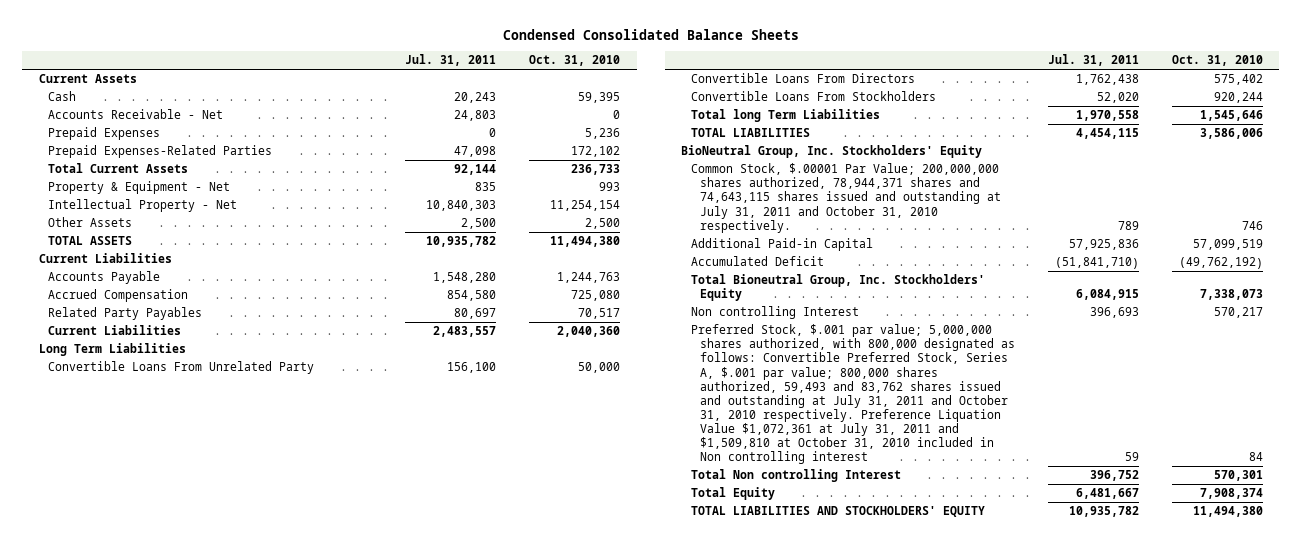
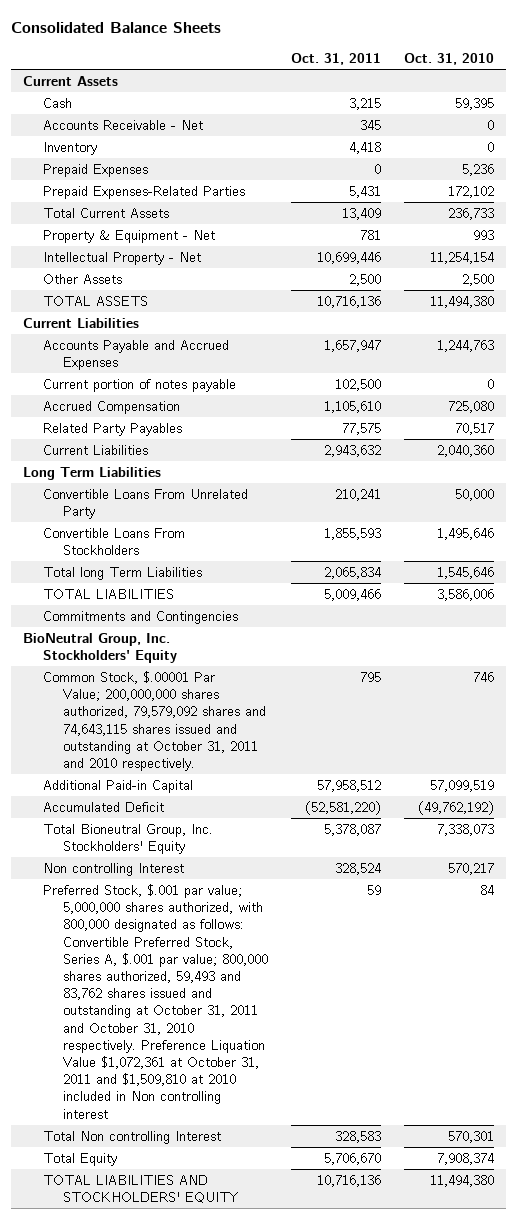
- Condensed Consolidated Balance Sheets
+ Consolidated Balance Sheets
- | Jul. 31, 2011 | Oct. 31, 2010
+ | Oct. 31, 2011 | Oct. 31, 2010
+ Inventory | 4,418 | 0
- Accounts Payable | 1,548,280 | 1,244,763
+ Accounts Payable and Accrued Expenses | 1,657,947 | 1,244,763
+ Current portion of notes payable | 102,500 | 0
- Convertible Loans From Directors | 1,762,438 | 575,402
- Convertible Loans From Stockholders | 52,020 | 920,244
+ Convertible Loans From Stockholders | 1,855,593 | 1,495,646
+ Commitments and Contingencies
- Common Stock, $.00001 Par Value; 200,000,000 shares authorized, 78,944,371 shares and 74,643,115 shares issued and outstanding at July 31, 2011 and October 31, 2010 respectively. | 789 | 746
+ Common Stock, $.00001 Par Value; 200,000,000 shares authorized, 79,579,092 shares and 74,643,115 shares issued and outstanding at October 31, 2011 and 2010 respectively. | 795 | 746
- Preferred Stock, $.001 par value; 5,000,000 shares authorized, with 800,000 designated as follows: Convertible Preferred Stock, Series A, $.001 par value; 800,000 shares authorized, 59,493 and 83,762 shares issued and outstanding at July 31, 2011 and October 31, 2010 respectively. Preference Liquation Value $1,072,361 at July 31, 2011 and $1,509,810 at October 31, 2010 included in Non controlling interest | 59 | 84
+ Preferred Stock, $.001 par value; 5,000,000 shares authorized, with 800,000 designated as follows: Convertible Preferred Stock, Series A, $.001 par value; 800,000 shares authorized, 59,493 and 83,762 shares issued and outstanding at October 31, 2011 and October 31, 2010 respectively. Preference Liquation Value $1,072,361 at October 31, 2011 and $1,509,810 at 2010 included in Non controlling interest | 59 | 84

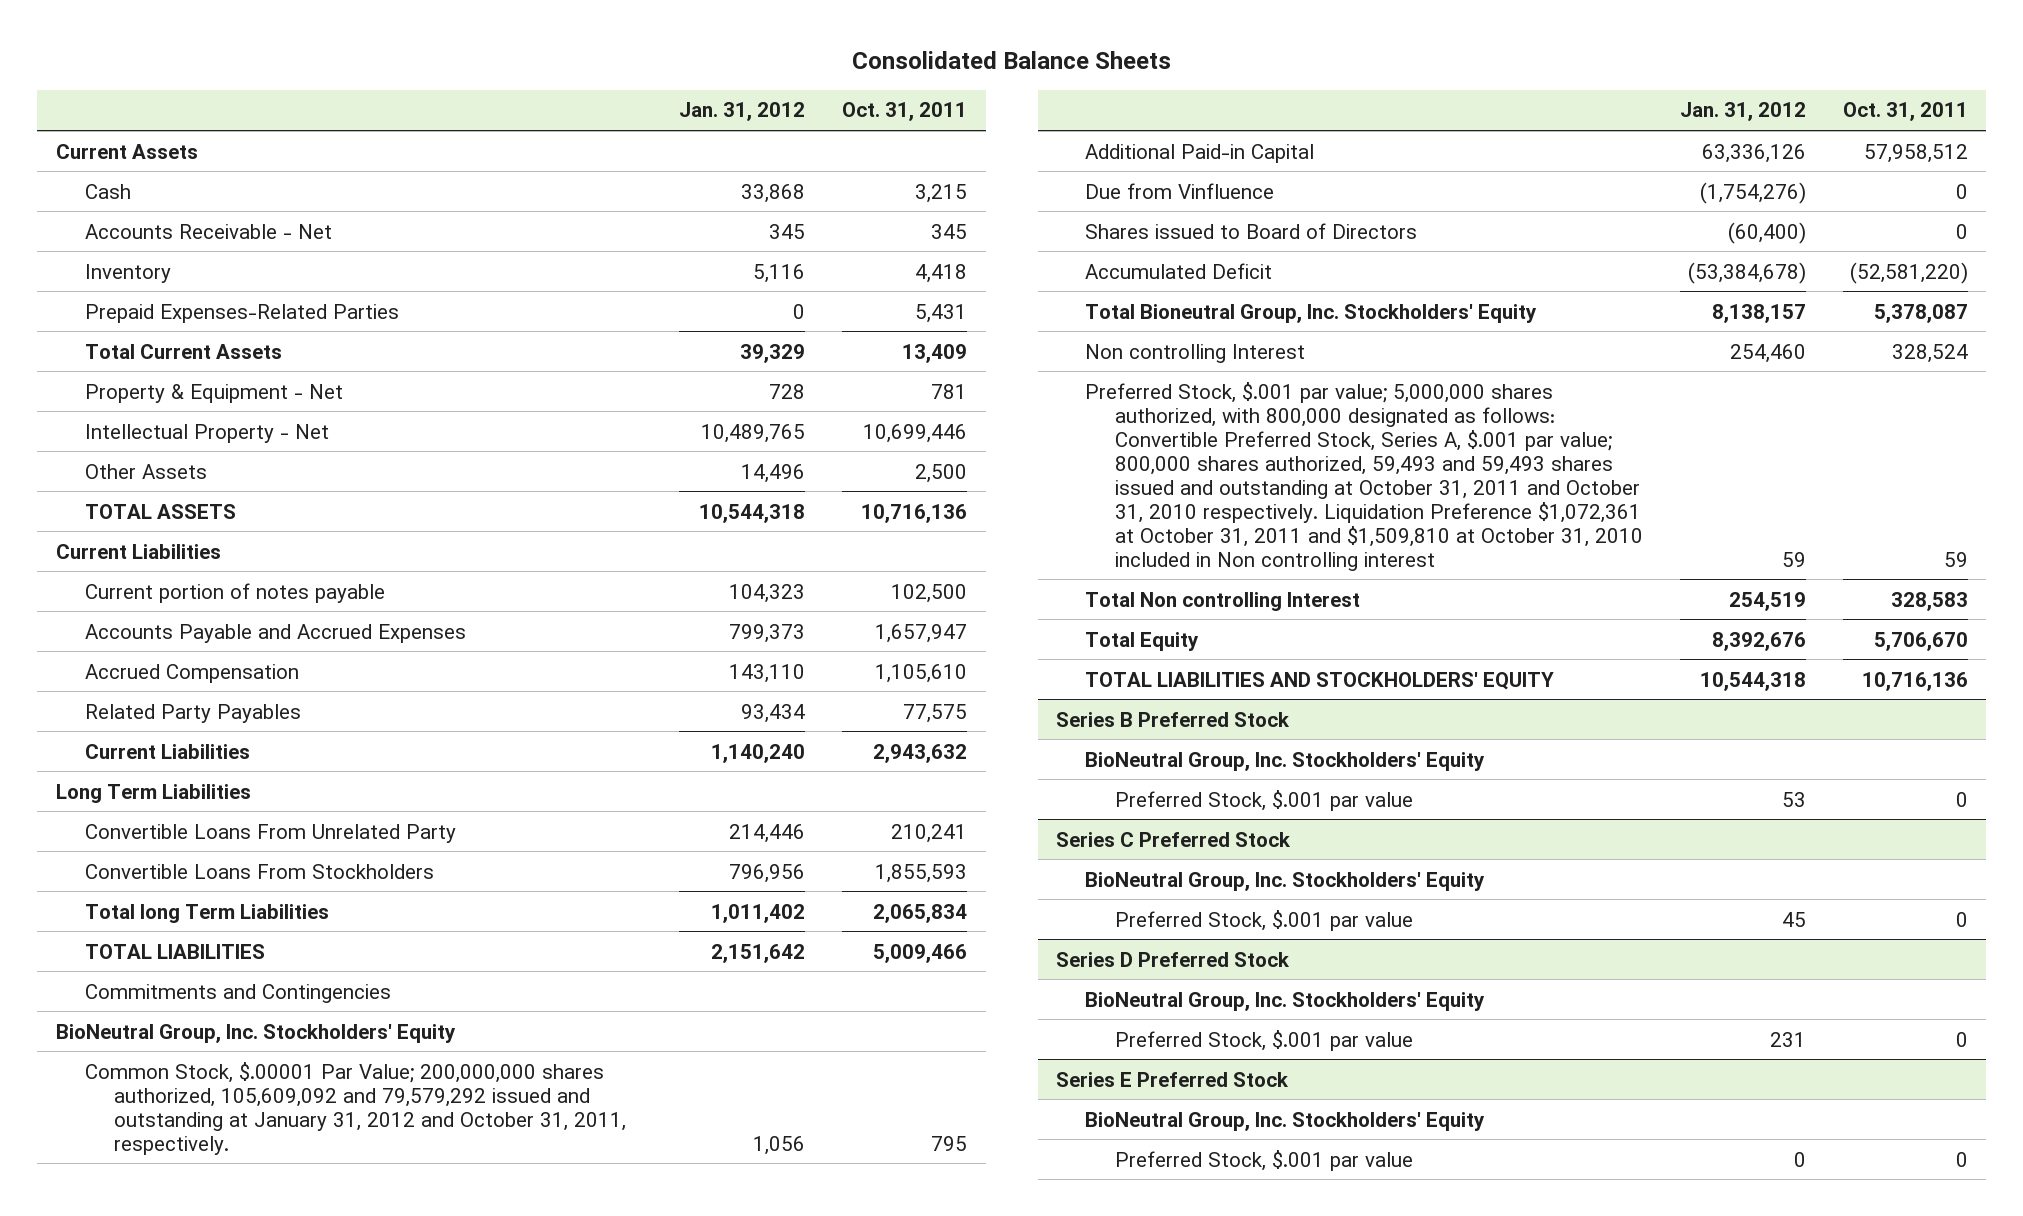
- | Oct. 31, 2011 | Oct. 31, 2010
+ | Jan. 31, 2012 | Oct. 31, 2011
- Prepaid Expenses | 0 | 5,236
moved down: Accounts Payable and Accrued Expenses | 799,373 | 1,657,947
- Common Stock, $.00001 Par Value; 200,000,000 shares authorized, 79,579,092 shares and 74,643,115 shares issued and outstanding at October 31, 2011 and 2010 respectively. | 795 | 746
+ Common Stock, $.00001 Par Value; 200,000,000 shares authorized, 105,609,092 and 79,579,292 issued and outstanding at January 31, 2012 and October 31, 2011, respectively. | 1,056 | 795
+ Due from Vinfluence | (1,754,276) | 0
+ Shares issued to Board of Directors | (60,400) | 0
- Preferred Stock, $.001 par value; 5,000,000 shares authorized, with 800,000 designated as follows: Convertible Preferred Stock, Series A, $.001 par value; 800,000 shares authorized, 59,493 and 83,762 shares issued and outstanding at October 31, 2011 and October 31, 2010 respectively. Preference Liquation Value $1,072,361 at October 31, 2011 and $1,509,810 at 2010 included in Non controlling interest | 59 | 84
+ Preferred Stock, $.001 par value; 5,000,000 shares authorized, with 800,000 designated as follows: Convertible Preferred Stock, Series A, $.001 par value; 800,000 shares authorized, 59,493 and 59,493 shares issued and outstanding at October 31, 2011 and October 31, 2010 respectively. Liquidation Preference $1,072,361 at October 31, 2011 and $1,509,810 at October 31, 2010 included in Non controlling interest | 59 | 59
+ Series B Preferred Stock
+ BioNeutral Group, Inc. Stockholders' Equity
+ Preferred Stock, $.001 par value | 53 | 0
+ Series C Preferred Stock
+ BioNeutral Group, Inc. Stockholders' Equity
+ Preferred Stock, $.001 par value | 45 | 0
+ Series D Preferred Stock
+ BioNeutral Group, Inc. Stockholders' Equity
+ Preferred Stock, $.001 par value | 231 | 0
+ Series E Preferred Stock
+ BioNeutral Group, Inc. Stockholders' Equity
+ Preferred Stock, $.001 par value | 0 | 0

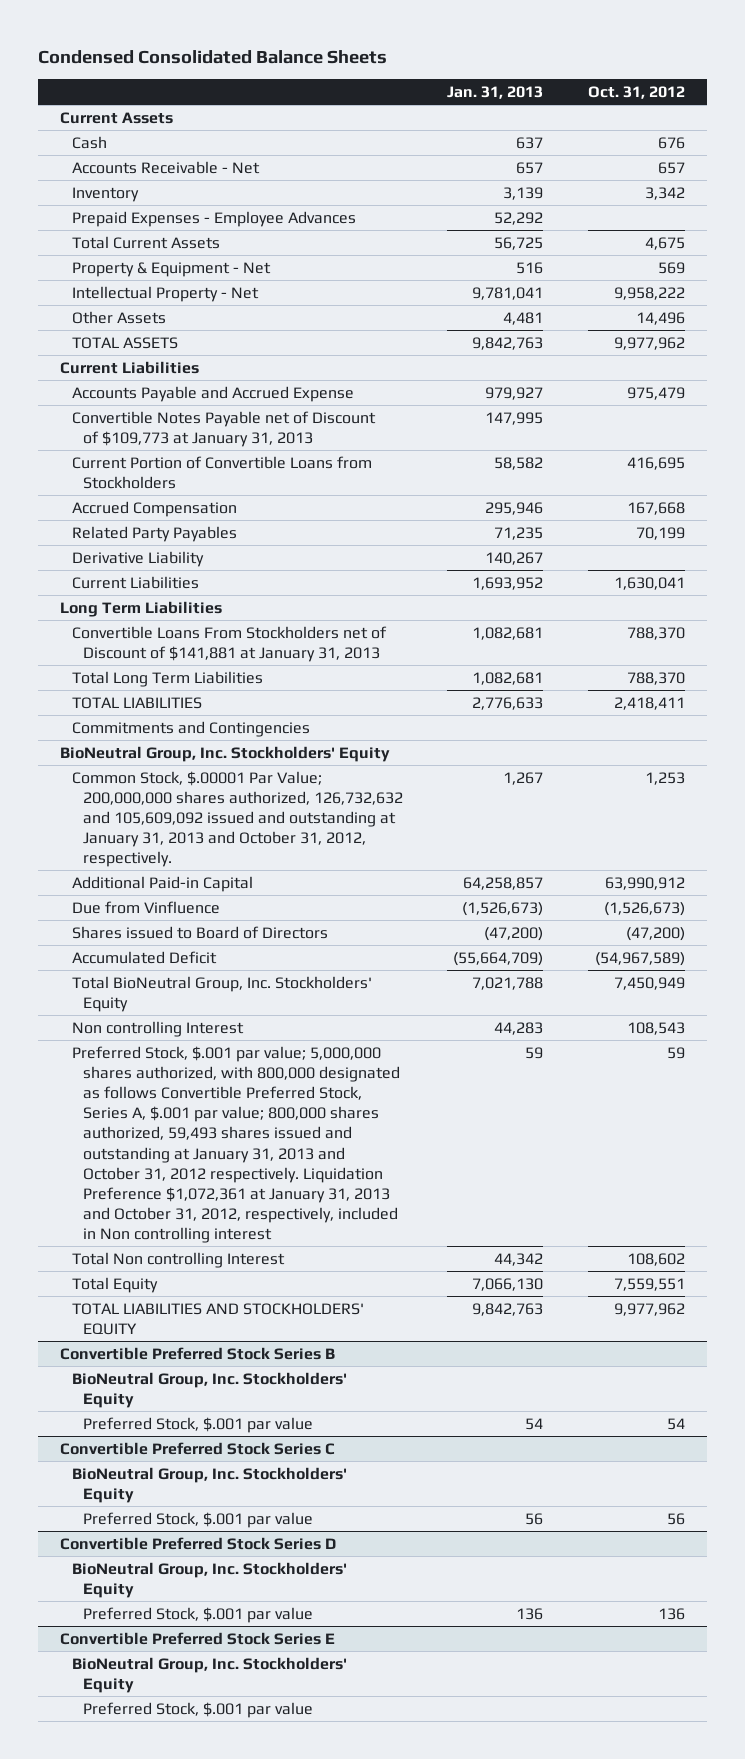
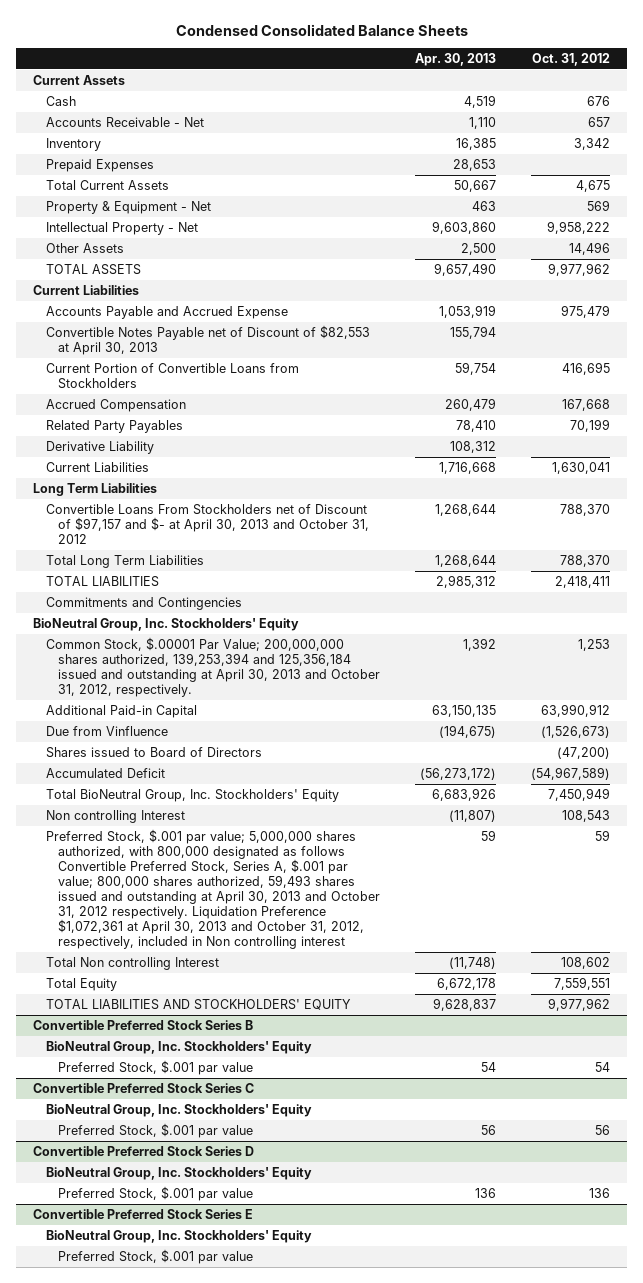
- | Jan. 31, 2013 | Oct. 31, 2012
+ | Apr. 30, 2013 | Oct. 31, 2012
- Prepaid Expenses - Employee Advances | 52,292 |
+ Prepaid Expenses | 28,653 |
- Convertible Notes Payable net of Discount of $109,773 at January 31, 2013 | 147,995 |
+ Convertible Notes Payable net of Discount of $82,553 at April 30, 2013 | 155,794 |
- Convertible Loans From Stockholders net of Discount of $141,881 at January 31, 2013 | 1,082,681 | 788,370
+ Convertible Loans From Stockholders net of Discount of $97,157 and $- at April 30, 2013 and October 31, 2012 | 1,268,644 | 788,370
- Common Stock, $.00001 Par Value; 200,000,000 shares authorized, 126,732,632 and 105,609,092 issued and outstanding at January 31, 2013 and October 31, 2012, respectively. | 1,267 | 1,253
+ Common Stock, $.00001 Par Value; 200,000,000 shares authorized, 139,253,394 and 125,356,184 issued and outstanding at April 30, 2013 and October 31, 2012, respectively. | 1,392 | 1,253
- Preferred Stock, $.001 par value; 5,000,000 shares authorized, with 800,000 designated as follows Convertible Preferred Stock, Series A, $.001 par value; 800,000 shares authorized, 59,493 shares issued and outstanding at January 31, 2013 and October 31, 2012 respectively. Liquidation Preference $1,072,361 at January 31, 2013 and October 31, 2012, respectively, included in Non controlling interest | 59 | 59
+ Preferred Stock, $.001 par value; 5,000,000 shares authorized, with 800,000 designated as follows Convertible Preferred Stock, Series A, $.001 par value; 800,000 shares authorized, 59,493 shares issued and outstanding at April 30, 2013 and October 31, 2012 respectively. Liquidation Preference $1,072,361 at April 30, 2013 and October 31, 2012, respectively, included in Non controlling interest | 59 | 59

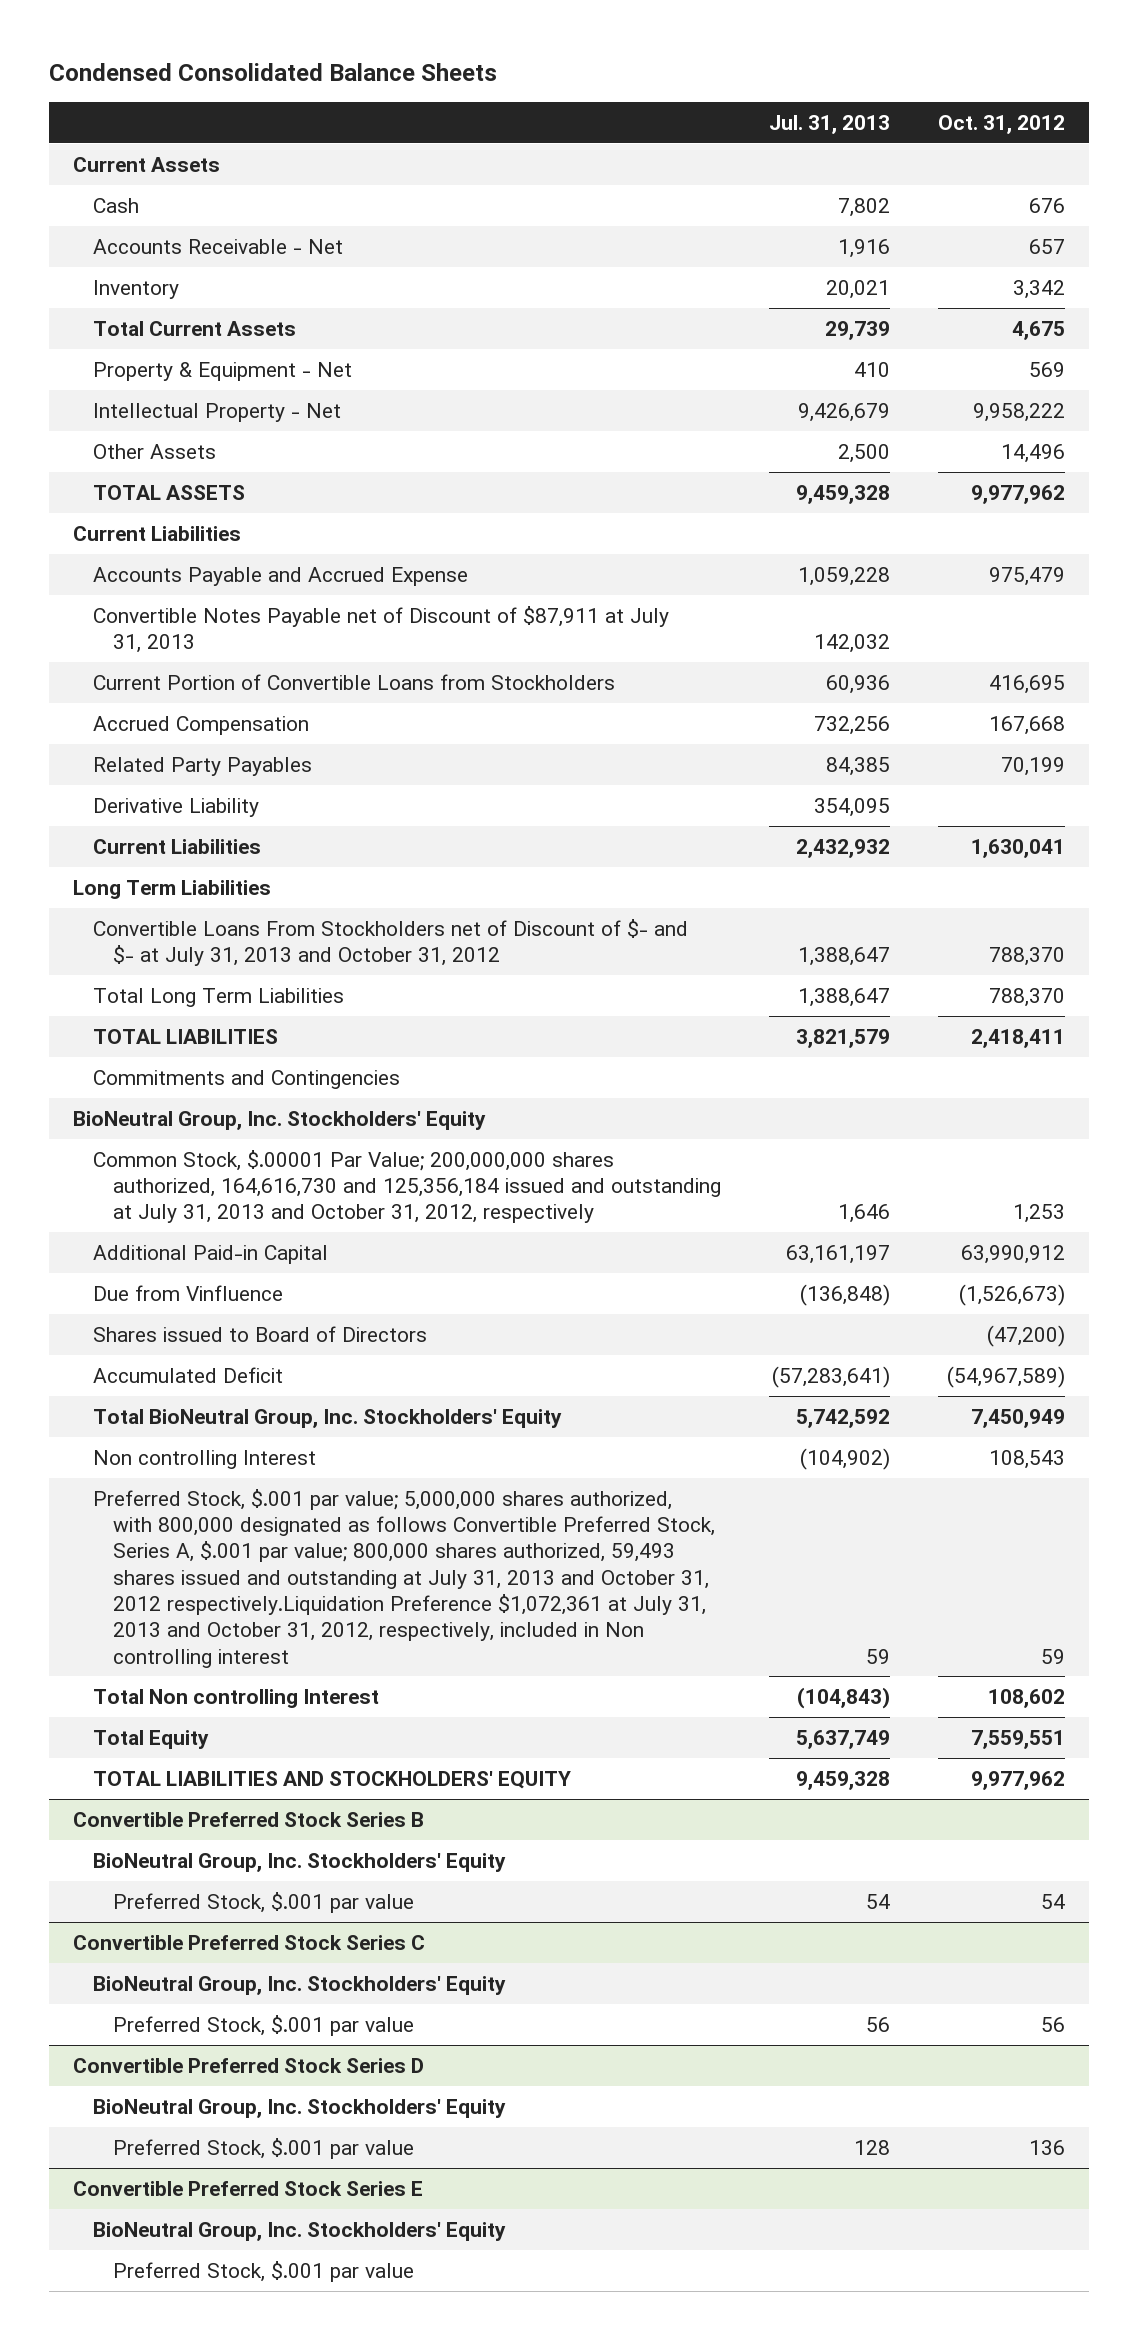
- | Apr. 30, 2013 | Oct. 31, 2012
+ | Jul. 31, 2013 | Oct. 31, 2012
- Prepaid Expenses | 28,653 |
- Convertible Notes Payable net of Discount of $82,553 at April 30, 2013 | 155,794 |
+ Convertible Notes Payable net of Discount of $87,911 at July 31, 2013 | 142,032 |
- Convertible Loans From Stockholders net of Discount of $97,157 and $- at April 30, 2013 and October 31, 2012 | 1,268,644 | 788,370
+ Convertible Loans From Stockholders net of Discount of $- and $- at July 31, 2013 and October 31, 2012 | 1,388,647 | 788,370
- Common Stock, $.00001 Par Value; 200,000,000 shares authorized, 139,253,394 and 125,356,184 issued and outstanding at April 30, 2013 and October 31, 2012, respectively. | 1,392 | 1,253
+ Common Stock, $.00001 Par Value; 200,000,000 shares authorized, 164,616,730 and 125,356,184 issued and outstanding at July 31, 2013 and October 31, 2012, respectively | 1,646 | 1,253
- Preferred Stock, $.001 par value; 5,000,000 shares authorized, with 800,000 designated as follows Convertible Preferred Stock, Series A, $.001 par value; 800,000 shares authorized, 59,493 shares issued and outstanding at April 30, 2013 and October 31, 2012 respectively. Liquidation Preference $1,072,361 at April 30, 2013 and October 31, 2012, respectively, included in Non controlling interest | 59 | 59
+ Preferred Stock, $.001 par value; 5,000,000 shares authorized, with 800,000 designated as follows Convertible Preferred Stock, Series A, $.001 par value; 800,000 shares authorized, 59,493 shares issued and outstanding at July 31, 2013 and October 31, 2012 respectively.Liquidation Preference $1,072,361 at July 31, 2013 and October 31, 2012, respectively, included in Non controlling interest | 59 | 59

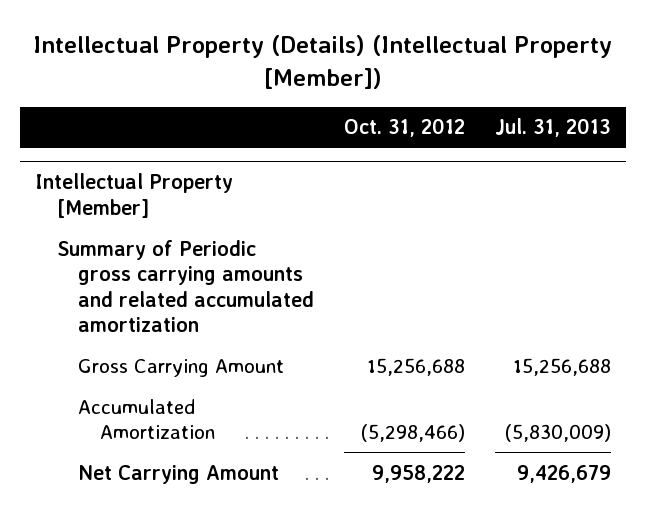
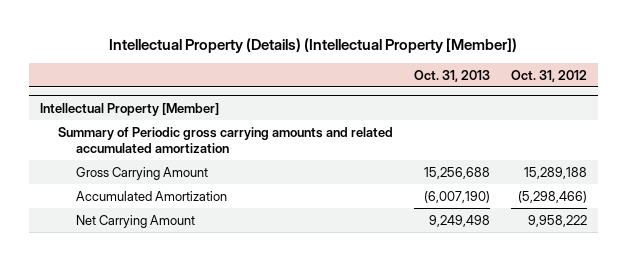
- | Oct. 31, 2012 | Jul. 31, 2013
+ | Oct. 31, 2013 | Oct. 31, 2012
@ Intellectual Property [Member]
- Gross Carrying Amount | 15,256,688 | 15,256,688
+ Gross Carrying Amount | 15,256,688 | 15,289,188

